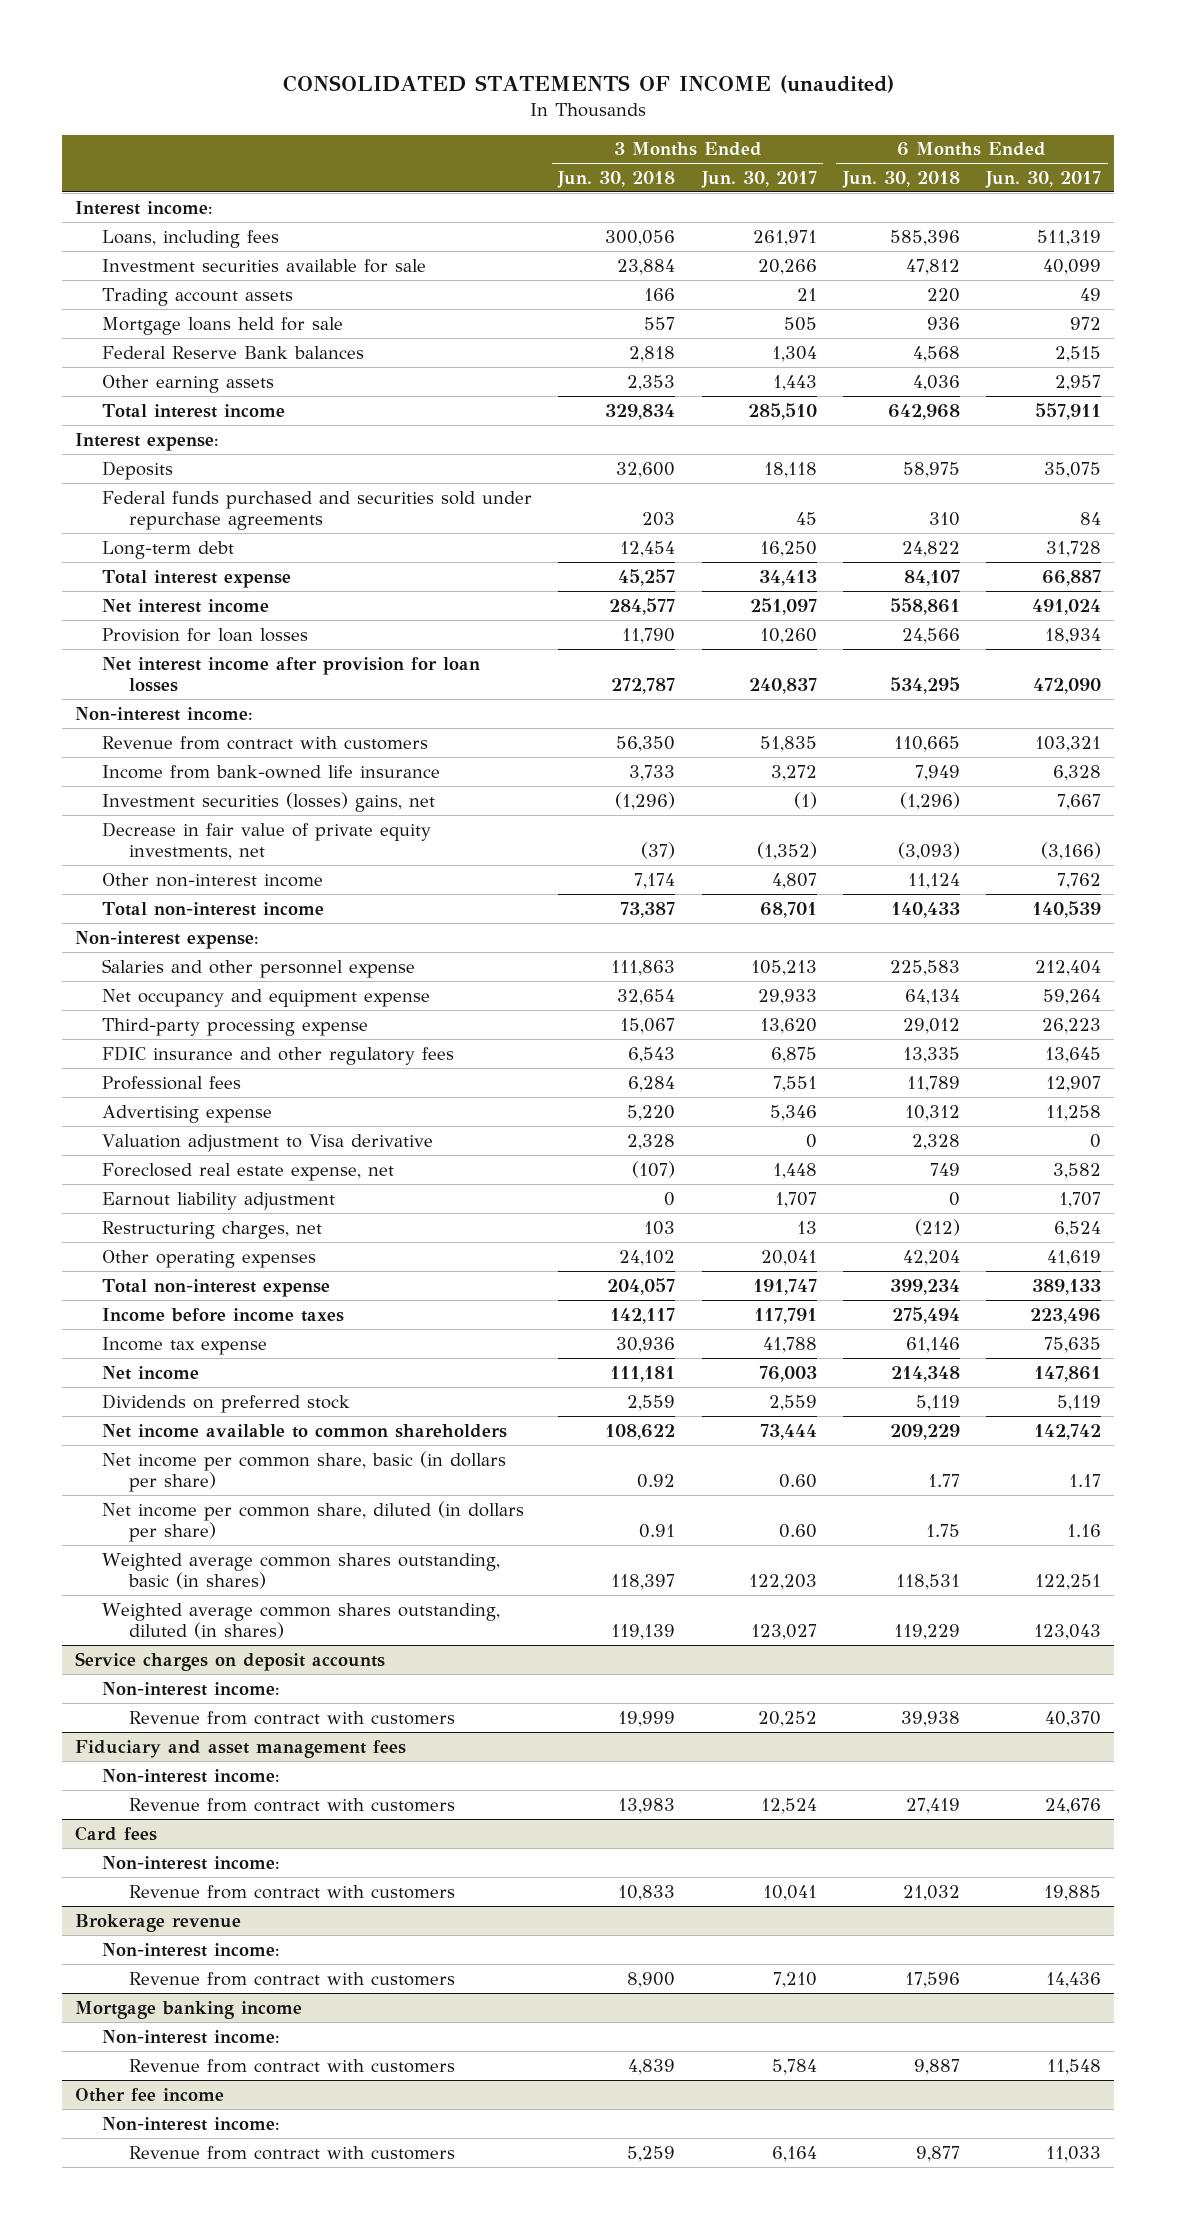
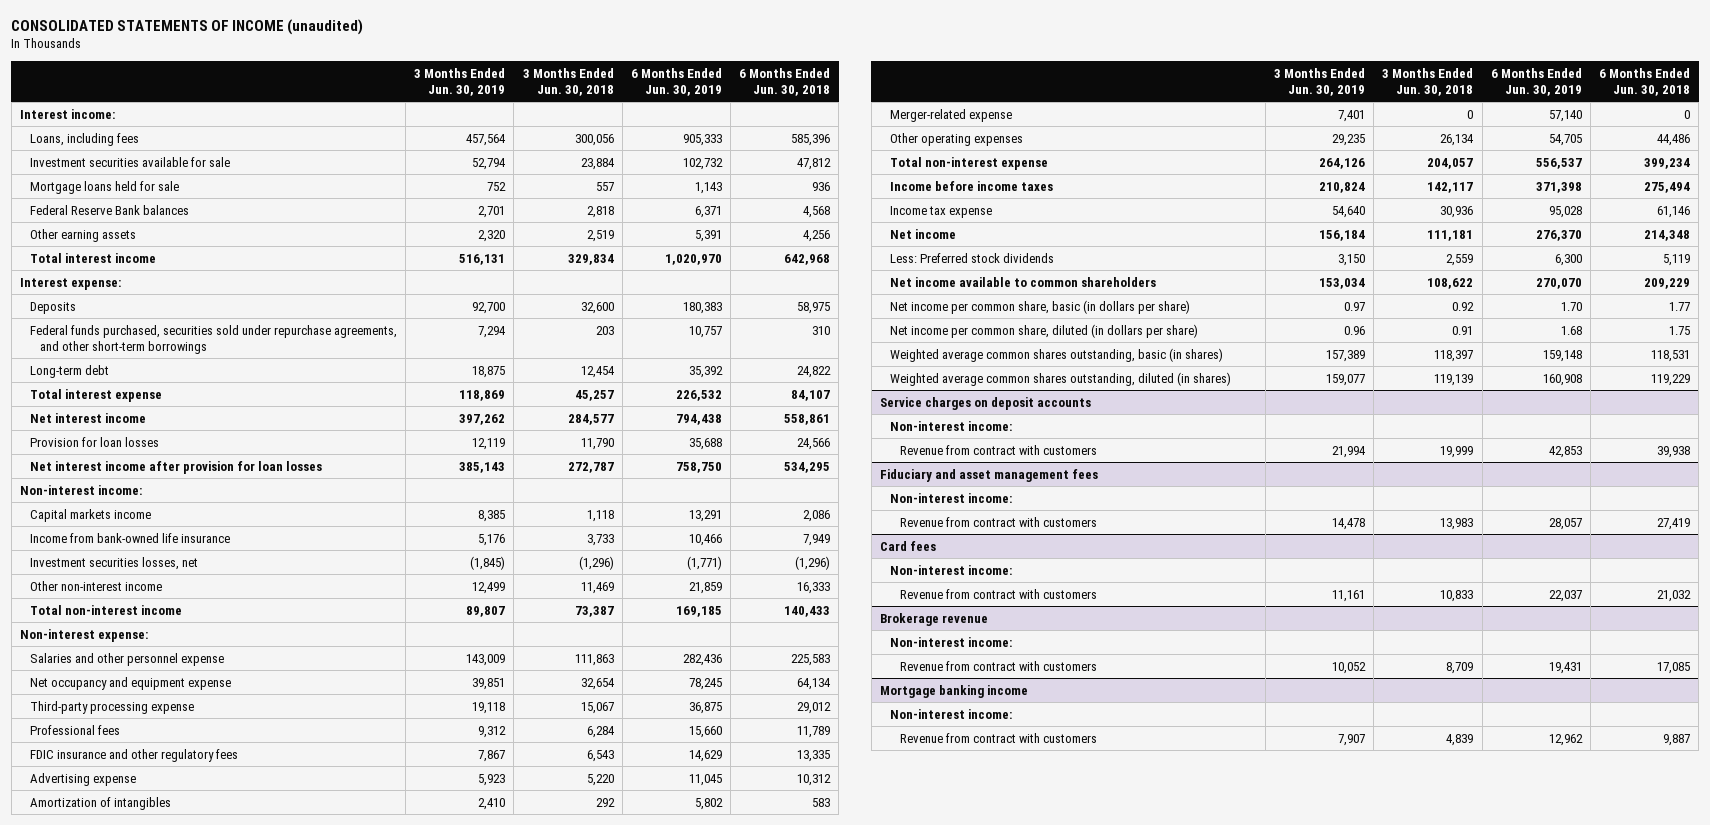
- | 3 Months Ended Jun. 30, 2018 | 3 Months Ended Jun. 30, 2017 | 6 Months Ended Jun. 30, 2018 | 6 Months Ended Jun. 30, 2017
+ | 3 Months Ended Jun. 30, 2019 | 3 Months Ended Jun. 30, 2018 | 6 Months Ended Jun. 30, 2019 | 6 Months Ended Jun. 30, 2018
- Trading account assets | 166 | 21 | 220 | 49
- Other earning assets | 2,353 | 1,443 | 4,036 | 2,957
+ Other earning assets | 2,320 | 2,519 | 5,391 | 4,256
- Federal funds purchased and securities sold under repurchase agreements | 203 | 45 | 310 | 84
+ Federal funds purchased, securities sold under repurchase agreements, and other short-term borrowings | 7,294 | 203 | 10,757 | 310
- Revenue from contract with customers | 56,350 | 51,835 | 110,665 | 103,321
+ Capital markets income | 8,385 | 1,118 | 13,291 | 2,086
- Investment securities (losses) gains, net | (1,296) | (1) | (1,296) | 7,667
- Decrease in fair value of private equity investments, net | (37) | (1,352) | (3,093) | (3,166)
- Other non-interest income | 7,174 | 4,807 | 11,124 | 7,762
+ Investment securities losses, net | (1,845) | (1,296) | (1,771) | (1,296)
+ Other non-interest income | 12,499 | 11,469 | 21,859 | 16,333
moved down: FDIC insurance and other regulatory fees | 7,867 | 6,543 | 14,629 | 13,335
- Valuation adjustment to Visa derivative | 2,328 | 0 | 2,328 | 0
- Foreclosed real estate expense, net | (107) | 1,448 | 749 | 3,582
- Earnout liability adjustment | 0 | 1,707 | 0 | 1,707
- Restructuring charges, net | 103 | 13 | (212) | 6,524
- Other operating expenses | 24,102 | 20,041 | 42,204 | 41,619
+ Amortization of intangibles | 2,410 | 292 | 5,802 | 583
+ Merger-related expense | 7,401 | 0 | 57,140 | 0
+ Other operating expenses | 29,235 | 26,134 | 54,705 | 44,486
- Dividends on preferred stock | 2,559 | 2,559 | 5,119 | 5,119
+ Less: Preferred stock dividends | 3,150 | 2,559 | 6,300 | 5,119
@ Brokerage revenue
- Revenue from contract with customers | 8,900 | 7,210 | 17,596 | 14,436
+ Revenue from contract with customers | 10,052 | 8,709 | 19,431 | 17,085
- Other fee income
- Non-interest income:
- Revenue from contract with customers | 5,259 | 6,164 | 9,877 | 11,033

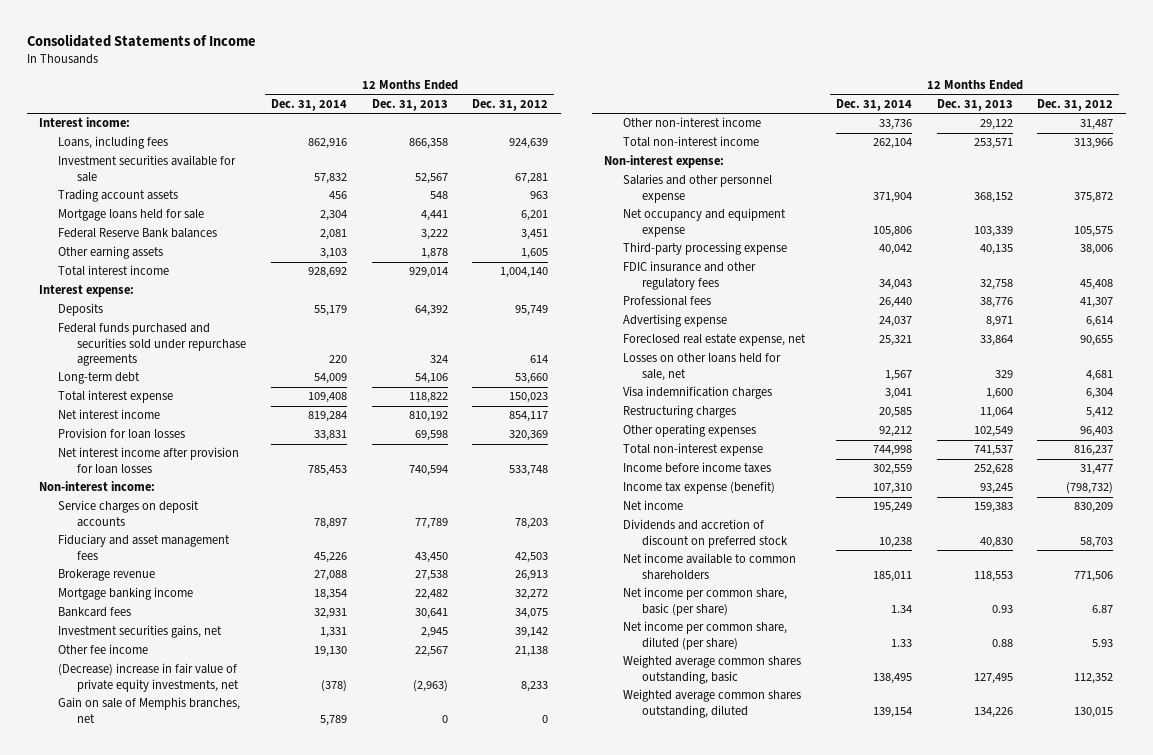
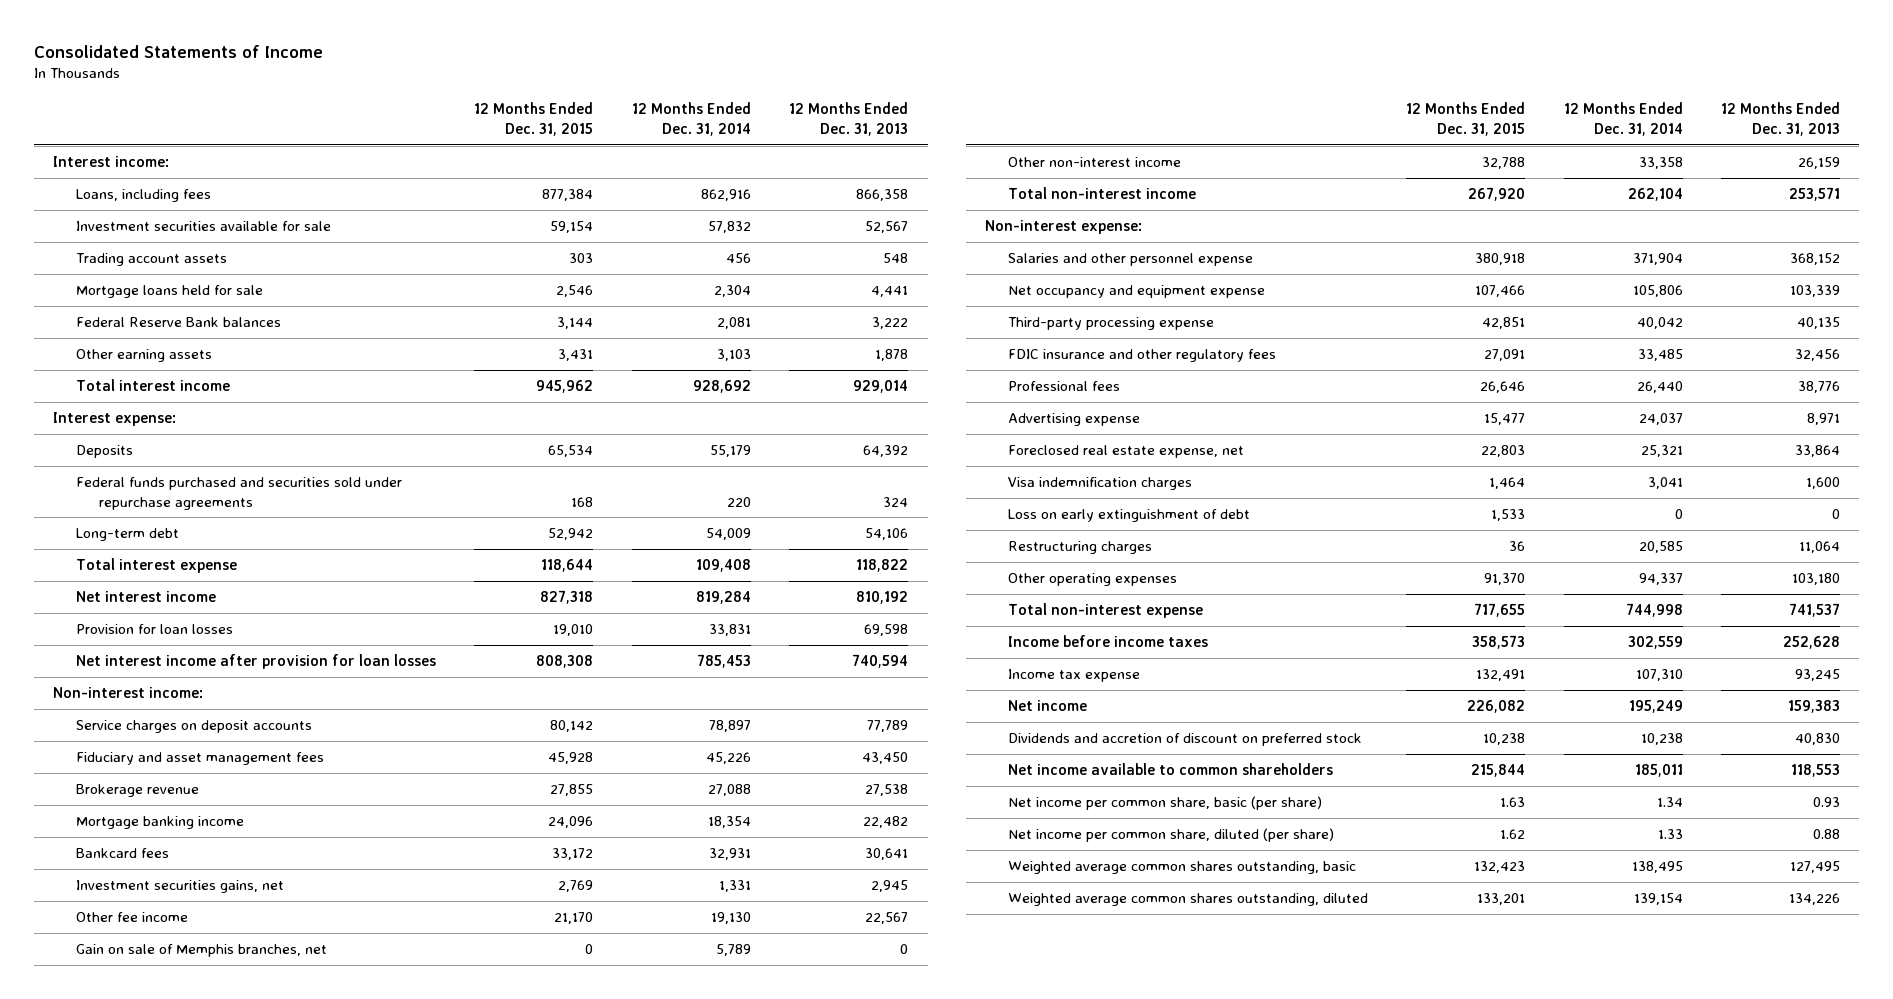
- | 12 Months Ended Dec. 31, 2014 | 12 Months Ended Dec. 31, 2013 | 12 Months Ended Dec. 31, 2012
+ | 12 Months Ended Dec. 31, 2015 | 12 Months Ended Dec. 31, 2014 | 12 Months Ended Dec. 31, 2013
- (Decrease) increase in fair value of private equity investments, net | (378) | (2,963) | 8,233
- Other non-interest income | 33,736 | 29,122 | 31,487
+ Other non-interest income | 32,788 | 33,358 | 26,159
- FDIC insurance and other regulatory fees | 34,043 | 32,758 | 45,408
+ FDIC insurance and other regulatory fees | 27,091 | 33,485 | 32,456
- Losses on other loans held for sale, net | 1,567 | 329 | 4,681
+ Loss on early extinguishment of debt | 1,533 | 0 | 0
- Other operating expenses | 92,212 | 102,549 | 96,403
+ Other operating expenses | 91,370 | 94,337 | 103,180
- Income tax expense (benefit) | 107,310 | 93,245 | (798,732)
+ Income tax expense | 132,491 | 107,310 | 93,245

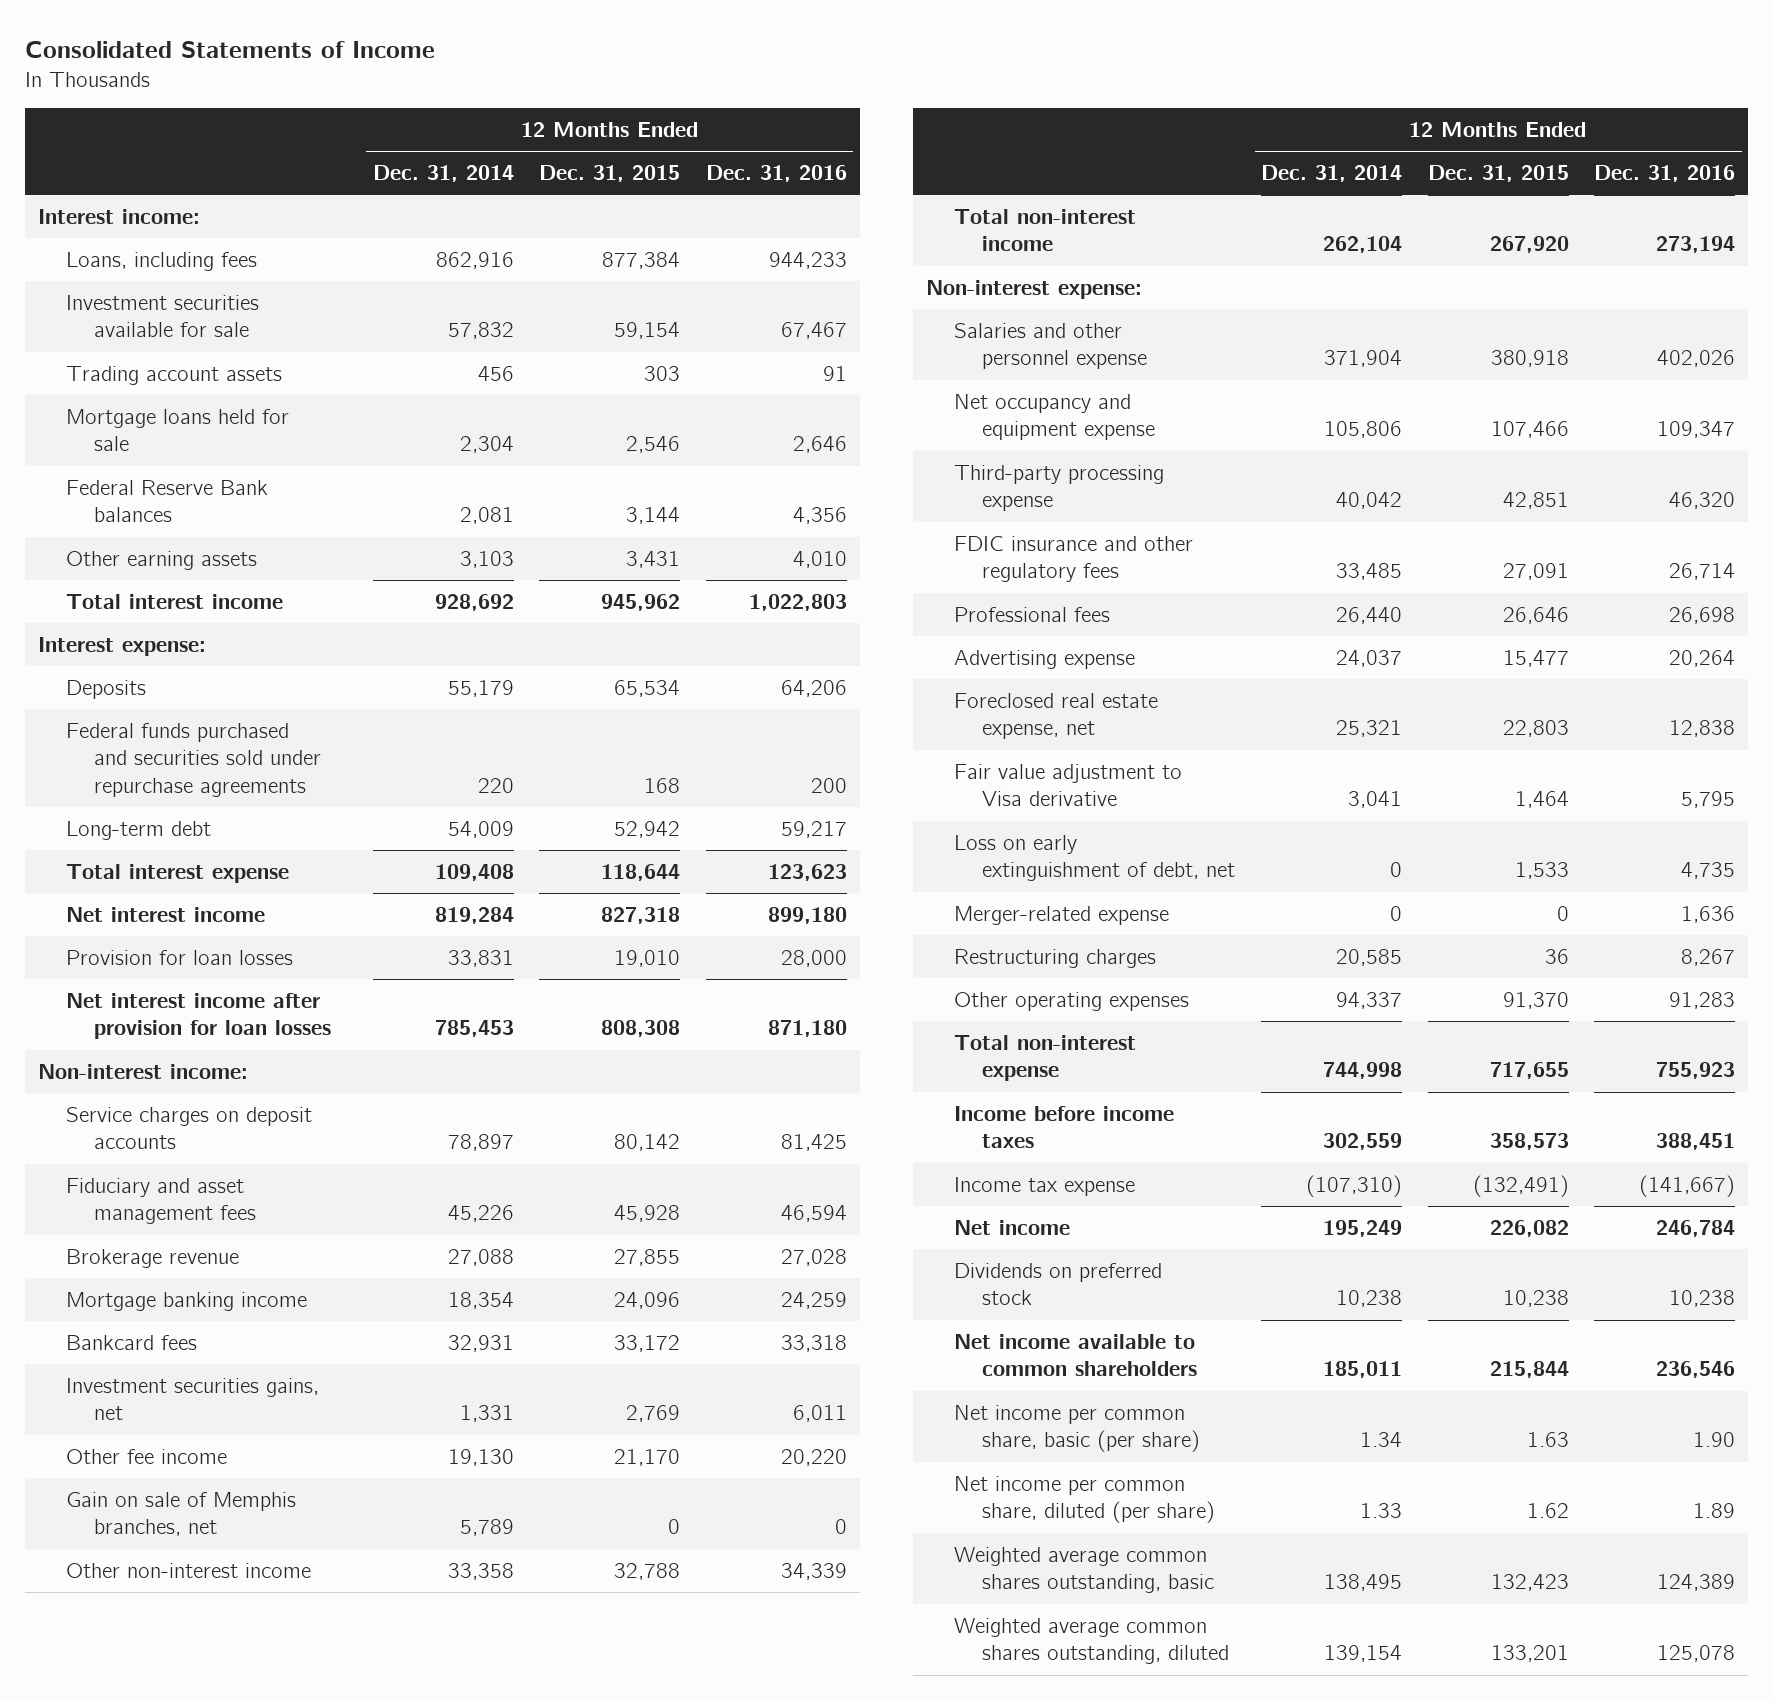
- | 12 Months Ended Dec. 31, 2015 | 12 Months Ended Dec. 31, 2014 | 12 Months Ended Dec. 31, 2013
+ | 12 Months Ended Dec. 31, 2014 | 12 Months Ended Dec. 31, 2015 | 12 Months Ended Dec. 31, 2016
- Visa indemnification charges | 1,464 | 3,041 | 1,600
- Loss on early extinguishment of debt | 1,533 | 0 | 0
+ Fair value adjustment to Visa derivative | 3,041 | 1,464 | 5,795
+ Loss on early extinguishment of debt, net | 0 | 1,533 | 4,735
+ Merger-related expense | 0 | 0 | 1,636
- Income tax expense | 132,491 | 107,310 | 93,245
+ Income tax expense | (107,310) | (132,491) | (141,667)
- Dividends and accretion of discount on preferred stock | 10,238 | 10,238 | 40,830
+ Dividends on preferred stock | 10,238 | 10,238 | 10,238

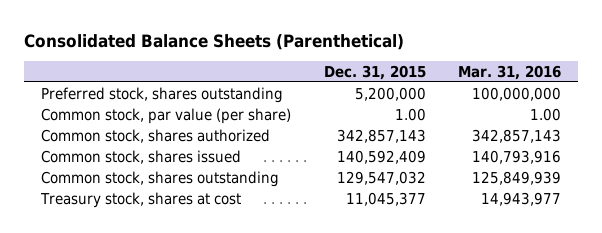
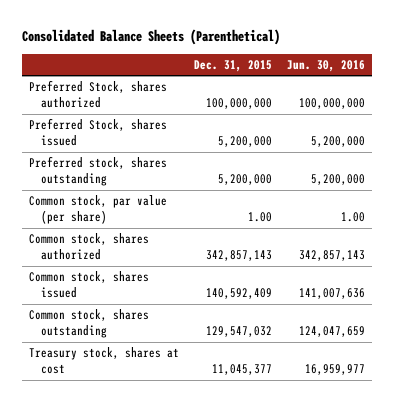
- | Dec. 31, 2015 | Mar. 31, 2016
+ | Dec. 31, 2015 | Jun. 30, 2016
+ Preferred Stock, shares authorized | 100,000,000 | 100,000,000
+ Preferred Stock, shares issued | 5,200,000 | 5,200,000

